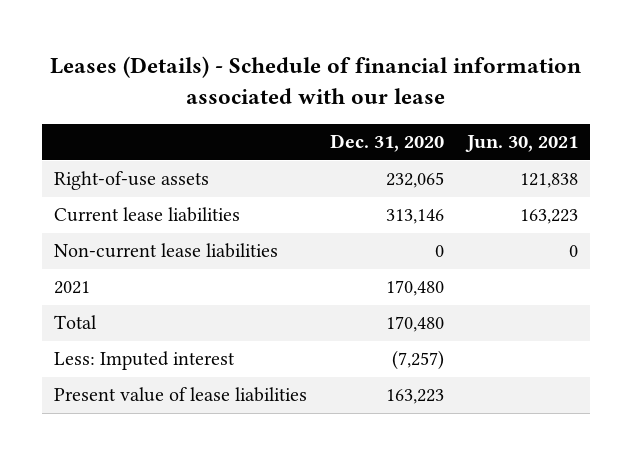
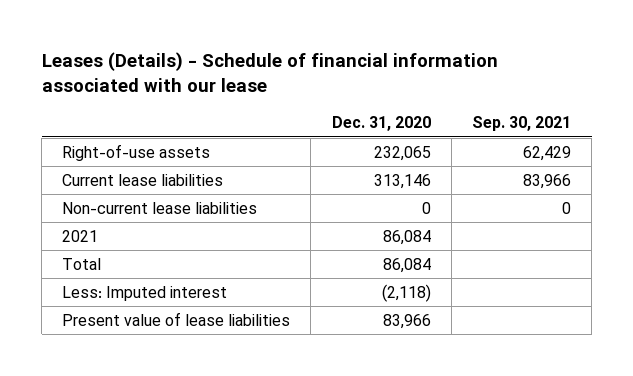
- | Dec. 31, 2020 | Jun. 30, 2021
+ | Dec. 31, 2020 | Sep. 30, 2021
- 2021 | 170,480 |
- Total | 170,480 |
- Less: Imputed interest | (7,257) |
- Present value of lease liabilities | 163,223 |
+ 2021 | 86,084 |
+ Total | 86,084 |
+ Less: Imputed interest | (2,118) |
+ Present value of lease liabilities | 83,966 |

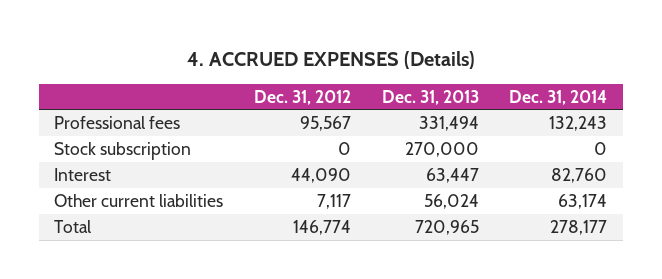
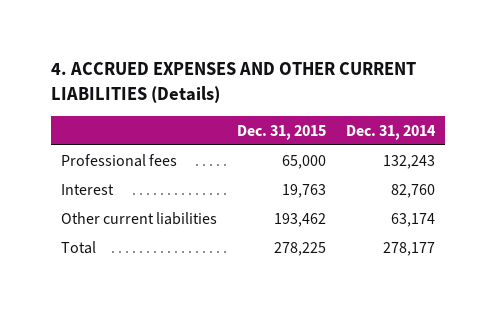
- 4. ACCRUED EXPENSES (Details)
+ 4. ACCRUED EXPENSES AND OTHER CURRENT LIABILITIES (Details)
- | Dec. 31, 2012 | Dec. 31, 2013 | Dec. 31, 2014
+ | Dec. 31, 2015 | Dec. 31, 2014
- Stock subscription | 0 | 270,000 | 0

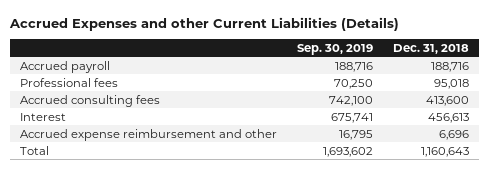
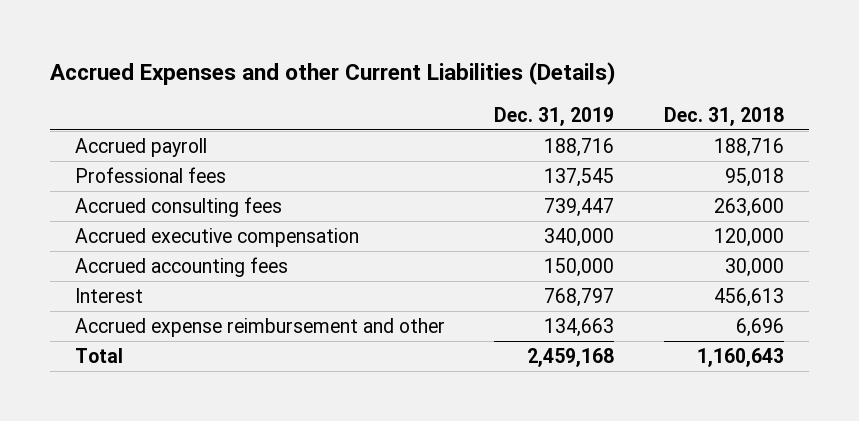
- | Sep. 30, 2019 | Dec. 31, 2018
+ | Dec. 31, 2019 | Dec. 31, 2018
- Accrued consulting fees | 742,100 | 413,600
+ Accrued consulting fees | 739,447 | 263,600
+ Accrued executive compensation | 340,000 | 120,000
+ Accrued accounting fees | 150,000 | 30,000

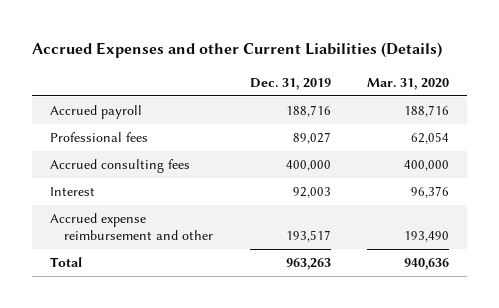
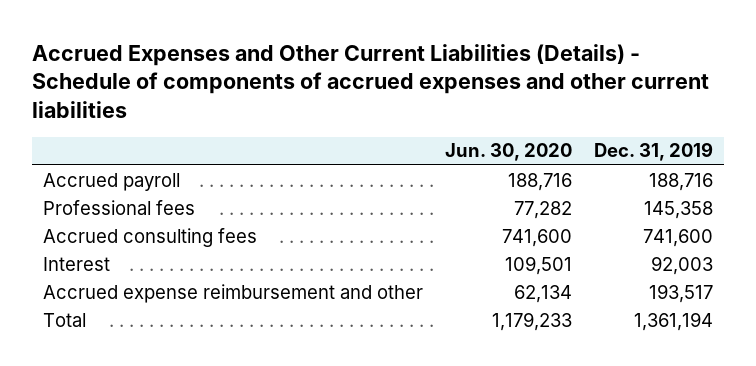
- Accrued Expenses and other Current Liabilities (Details)
+ Accrued Expenses and Other Current Liabilities (Details) - Schedule of components of accrued expenses and other current liabilities
- | Dec. 31, 2019 | Mar. 31, 2020
+ | Jun. 30, 2020 | Dec. 31, 2019
- Professional fees | 89,027 | 62,054
- Accrued consulting fees | 400,000 | 400,000
+ Professional fees | 77,282 | 145,358
+ Accrued consulting fees | 741,600 | 741,600
- Total | 963,263 | 940,636
+ Total | 1,179,233 | 1,361,194

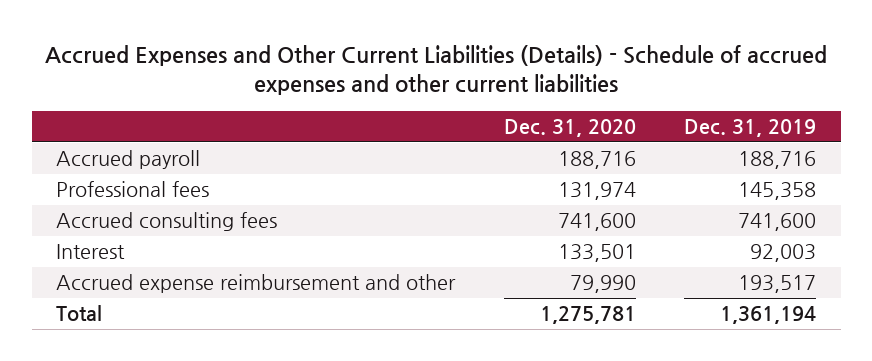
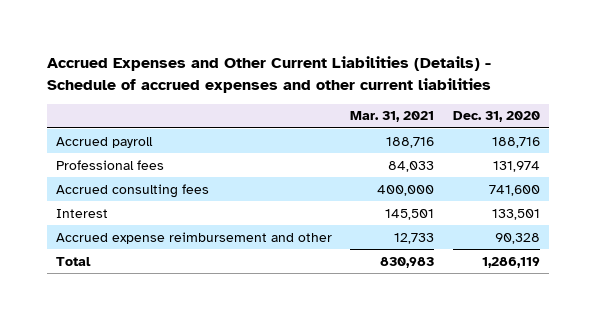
- | Dec. 31, 2020 | Dec. 31, 2019
+ | Mar. 31, 2021 | Dec. 31, 2020
- Accrued expense reimbursement and other | 79,990 | 193,517
- Total | 1,275,781 | 1,361,194
+ Accrued expense reimbursement and other | 12,733 | 90,328
+ Total | 830,983 | 1,286,119

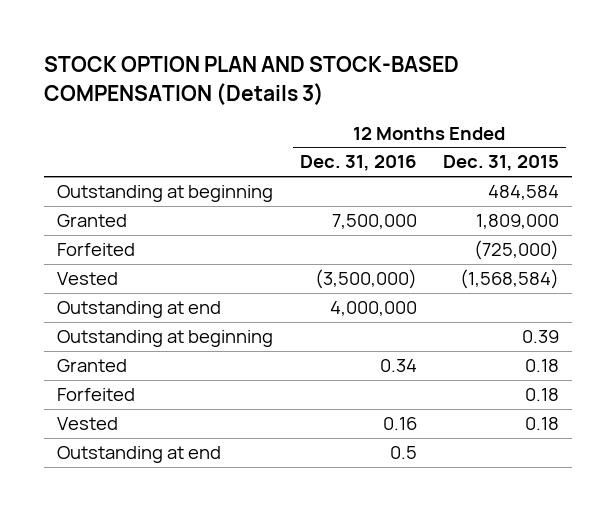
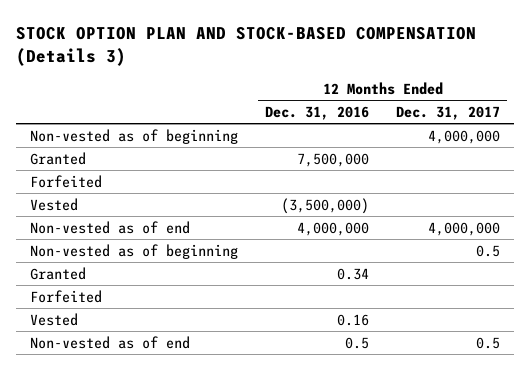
- | 12 Months Ended Dec. 31, 2016 | 12 Months Ended Dec. 31, 2015
+ | 12 Months Ended Dec. 31, 2016 | 12 Months Ended Dec. 31, 2017
- Outstanding at beginning | | 484,584
+ Non-vested as of beginning | | 4,000,000
- Outstanding at end | 4,000,000 |
- Outstanding at beginning | | 0.39
+ Non-vested as of end | 4,000,000 | 4,000,000
+ Non-vested as of beginning | | 0.5
- Outstanding at end | 0.5 |
+ Non-vested as of end | 0.5 | 0.5

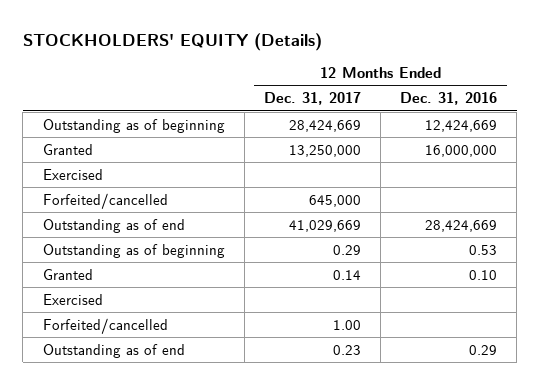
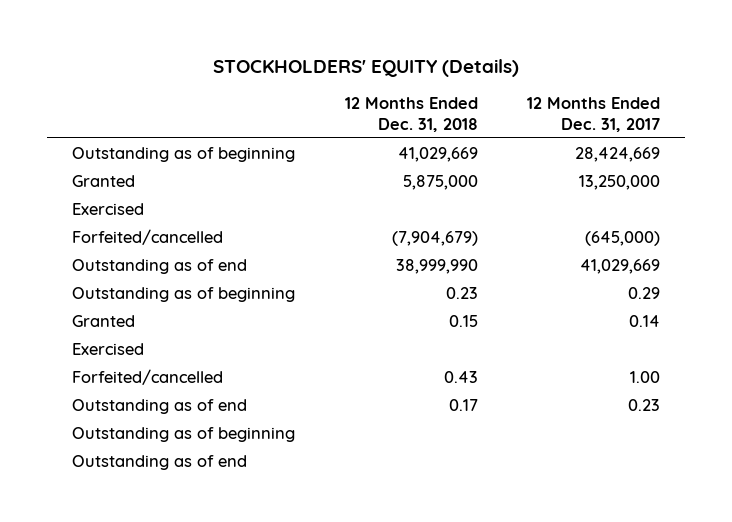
- | 12 Months Ended Dec. 31, 2017 | 12 Months Ended Dec. 31, 2016
+ | 12 Months Ended Dec. 31, 2018 | 12 Months Ended Dec. 31, 2017
- Forfeited/cancelled | 645,000 |
+ Forfeited/cancelled | (7,904,679) | (645,000)
+ Outstanding as of beginning
+ Outstanding as of end

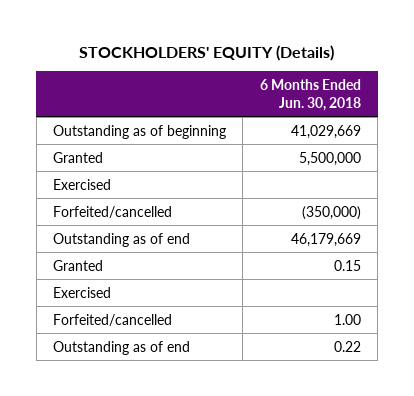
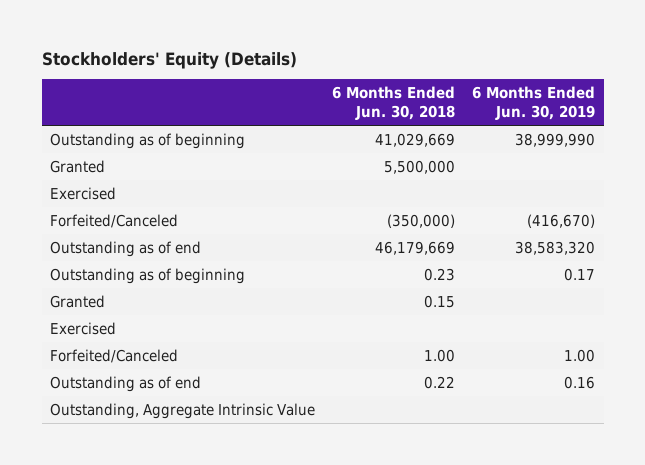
- STOCKHOLDERS' EQUITY (Details)
+ Stockholders' Equity (Details)
- | 6 Months Ended Jun. 30, 2018
+ | 6 Months Ended Jun. 30, 2018 | 6 Months Ended Jun. 30, 2019
- Forfeited/cancelled | (350,000)
+ Forfeited/Canceled | (350,000) | (416,670)
+ Outstanding as of beginning | 0.23 | 0.17
- Forfeited/cancelled | 1.00
+ Forfeited/Canceled | 1.00 | 1.00
+ Outstanding, Aggregate Intrinsic Value

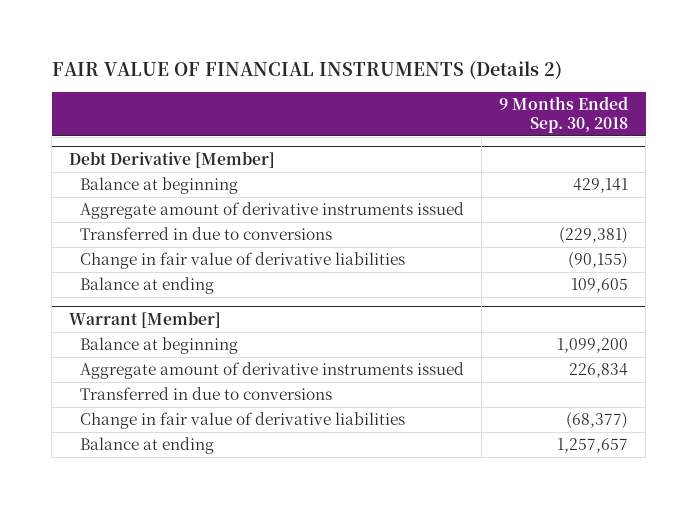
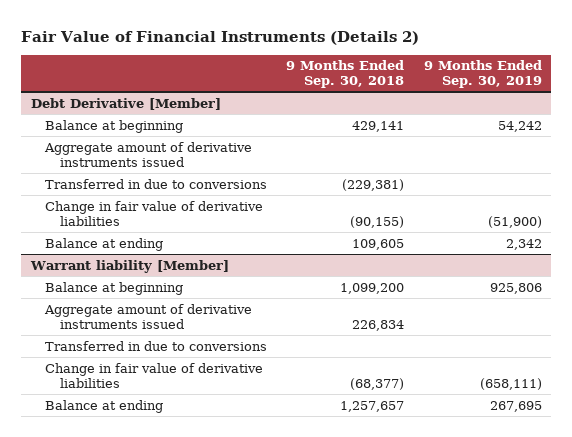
- FAIR VALUE OF FINANCIAL INSTRUMENTS (Details 2)
+ Fair Value of Financial Instruments (Details 2)
- | 9 Months Ended Sep. 30, 2018
+ | 9 Months Ended Sep. 30, 2018 | 9 Months Ended Sep. 30, 2019
- Warrant [Member]
+ Warrant liability [Member]

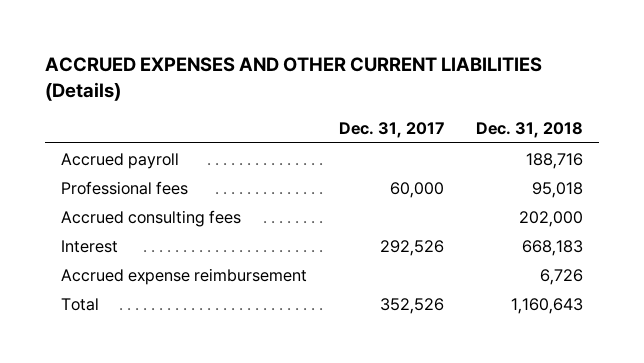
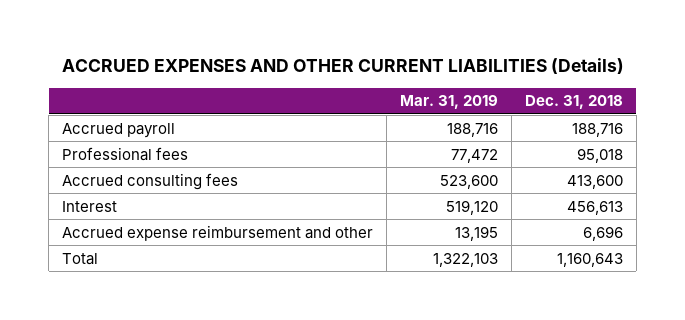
- | Dec. 31, 2017 | Dec. 31, 2018
+ | Mar. 31, 2019 | Dec. 31, 2018
- Accrued consulting fees | | 202,000
- Interest | 292,526 | 668,183
- Accrued expense reimbursement | | 6,726
+ Accrued consulting fees | 523,600 | 413,600
+ Interest | 519,120 | 456,613
+ Accrued expense reimbursement and other | 13,195 | 6,696

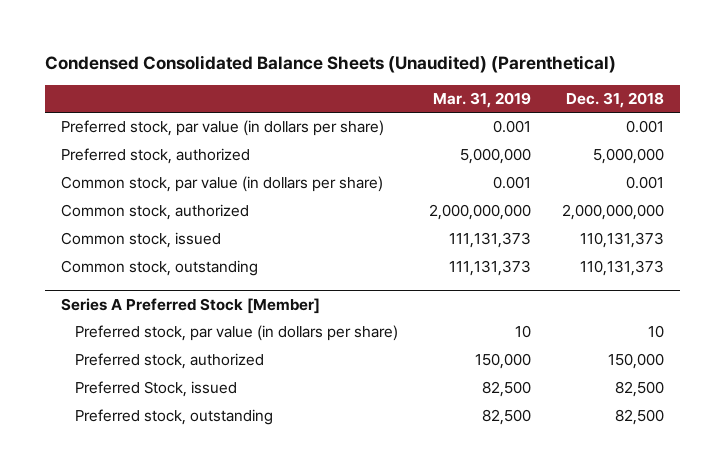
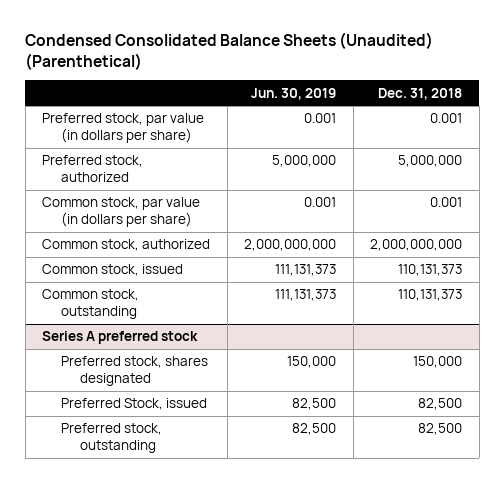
- | Mar. 31, 2019 | Dec. 31, 2018
+ | Jun. 30, 2019 | Dec. 31, 2018
- Series A Preferred Stock [Member]
- Preferred stock, par value (in dollars per share) | 10 | 10
- Preferred stock, authorized | 150,000 | 150,000
+ Series A preferred stock
+ Preferred stock, shares designated | 150,000 | 150,000

